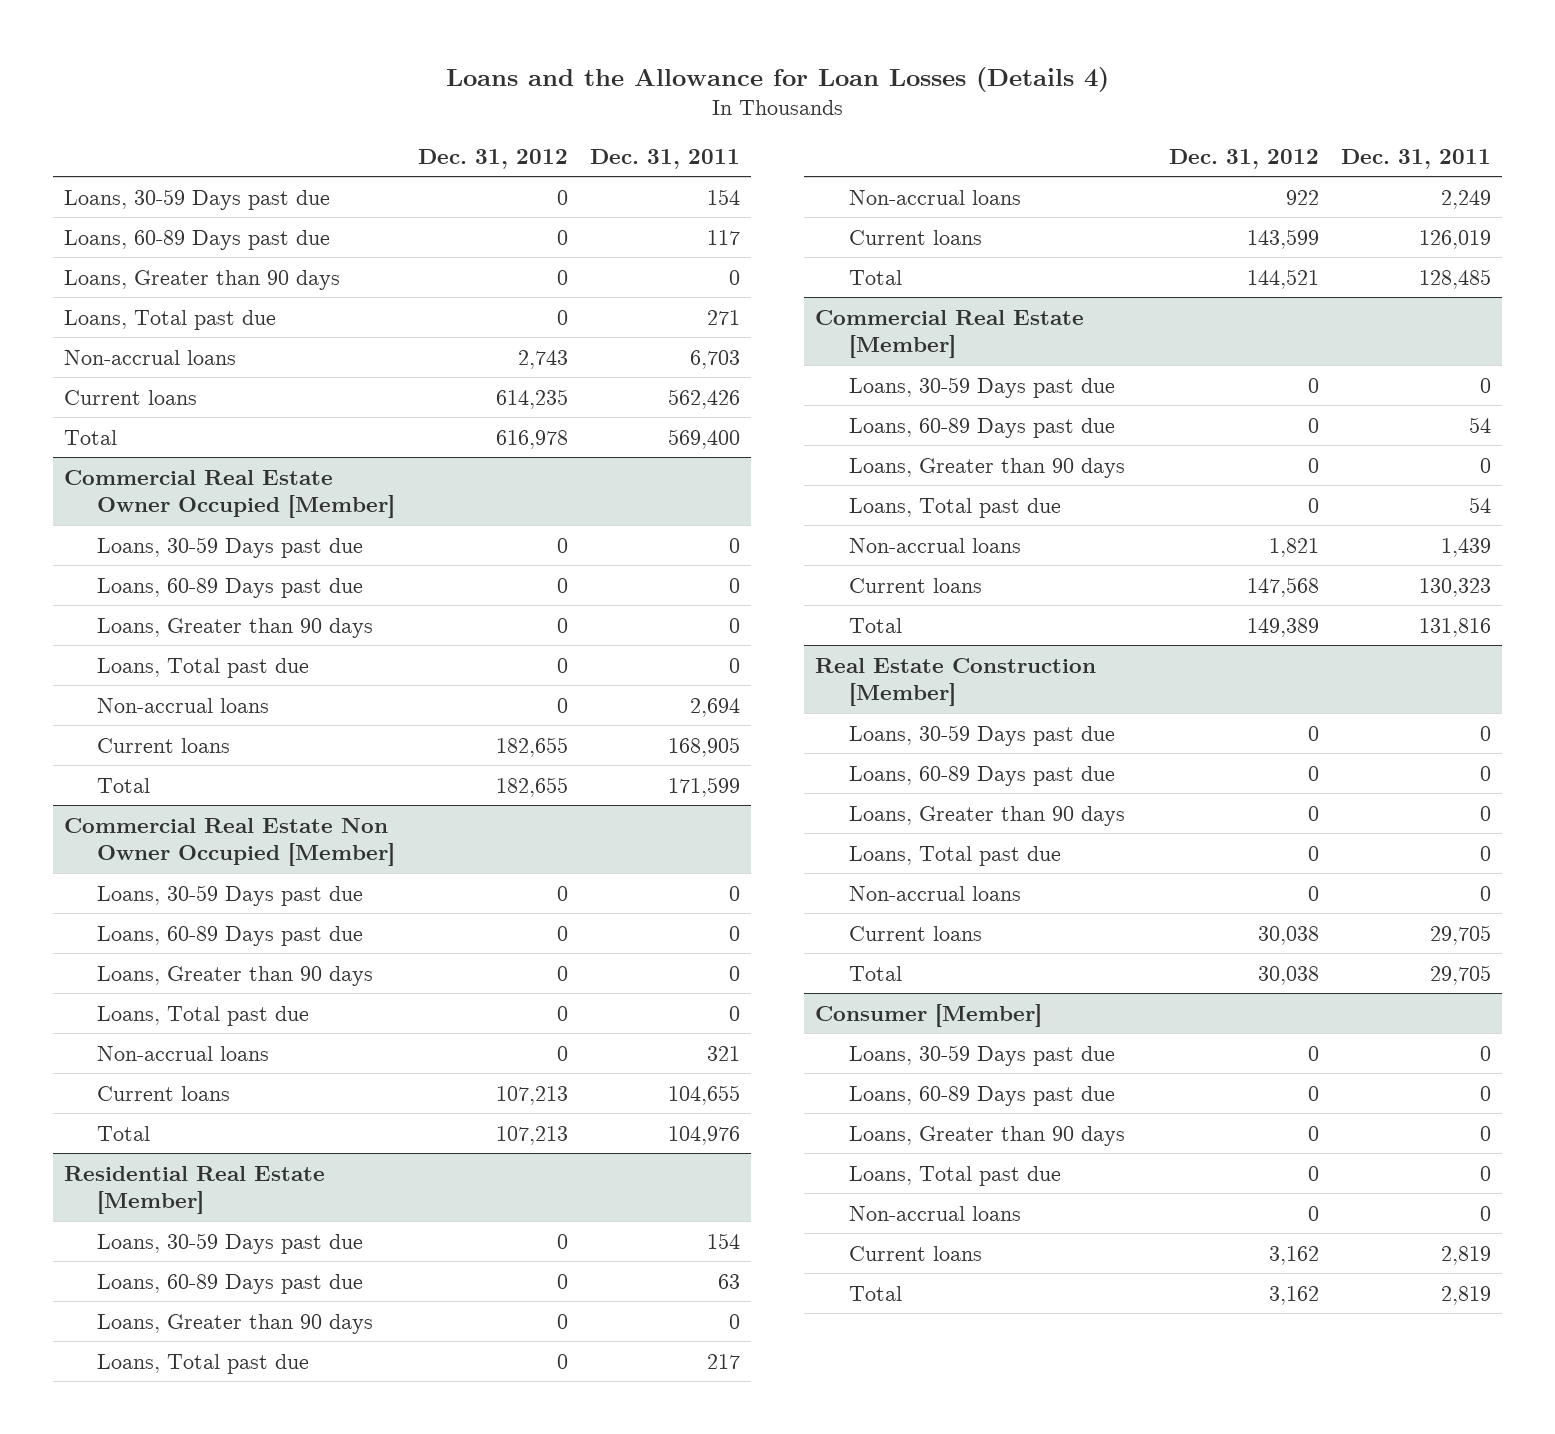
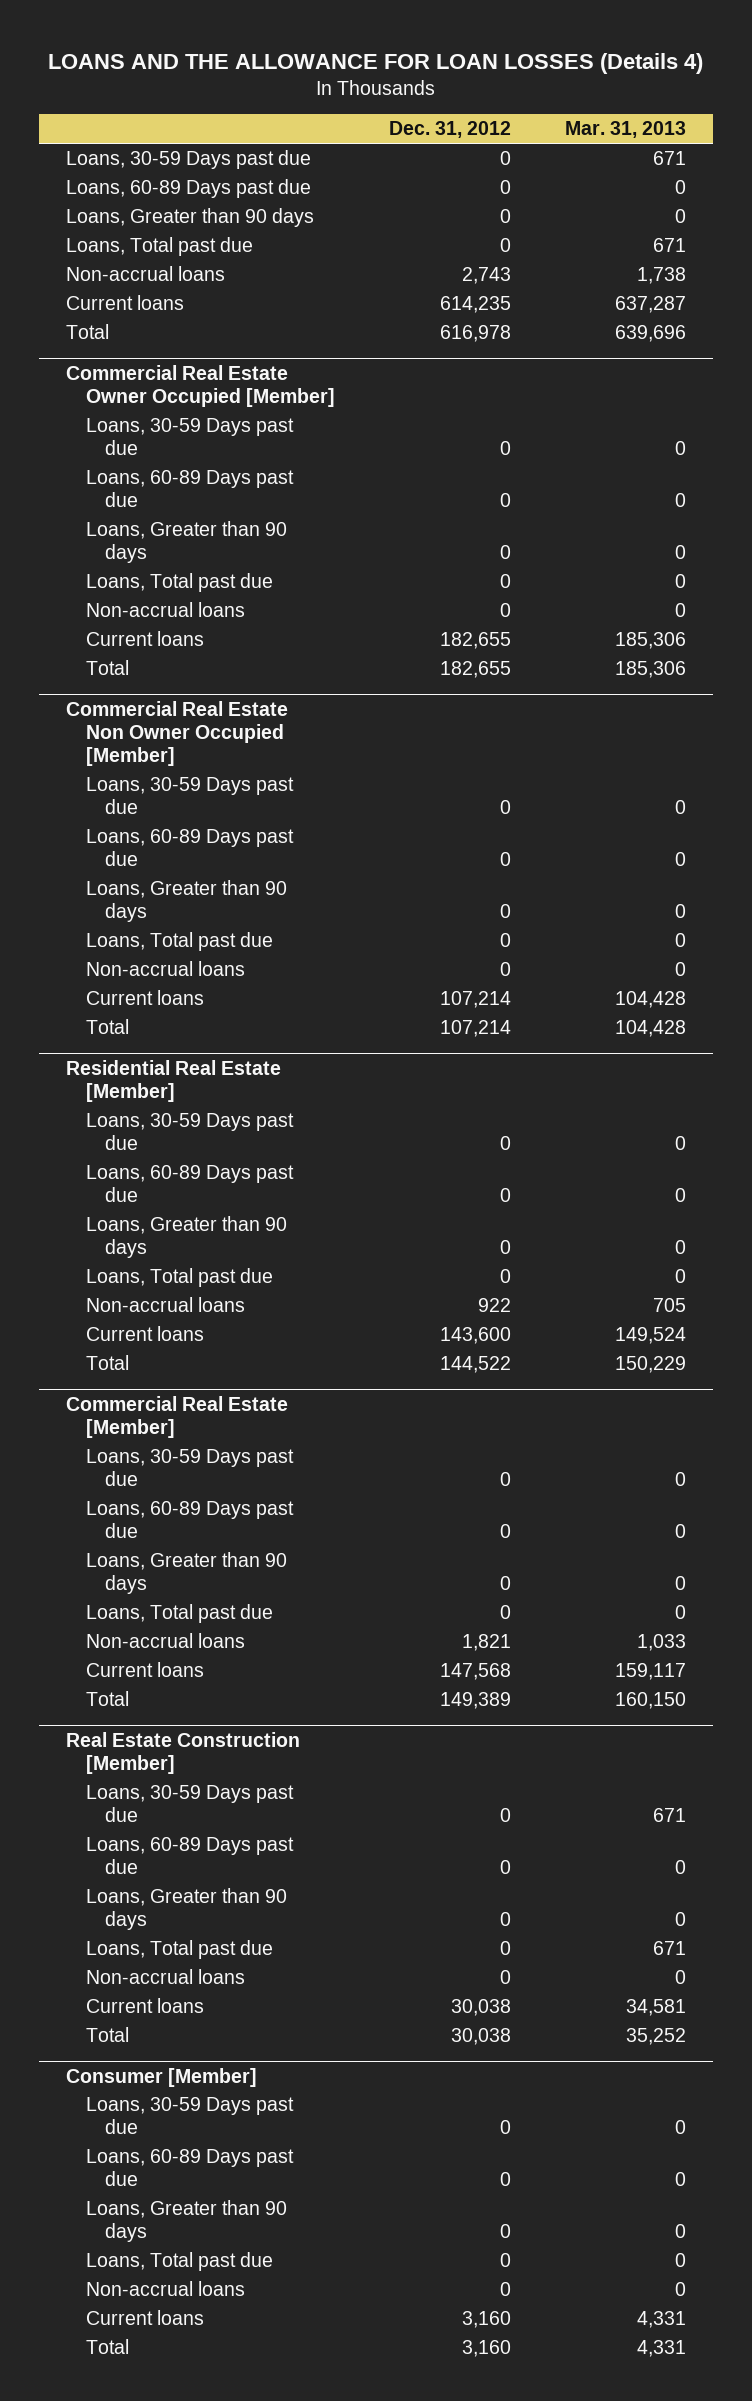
- Loans and the Allowance for Loan Losses (Details 4)
+ LOANS AND THE ALLOWANCE FOR LOAN LOSSES (Details 4)
- | Dec. 31, 2012 | Dec. 31, 2011
+ | Dec. 31, 2012 | Mar. 31, 2013
@ Commercial Real Estate Non Owner Occupied [Member]
- Current loans | 107,213 | 104,655
- Total | 107,213 | 104,976
+ Current loans | 107,214 | 104,428
+ Total | 107,214 | 104,428
@ Residential Real Estate [Member]
- Current loans | 143,599 | 126,019
- Total | 144,521 | 128,485
+ Current loans | 143,600 | 149,524
+ Total | 144,522 | 150,229
@ Consumer [Member]
- Current loans | 3,162 | 2,819
- Total | 3,162 | 2,819
+ Current loans | 3,160 | 4,331
+ Total | 3,160 | 4,331

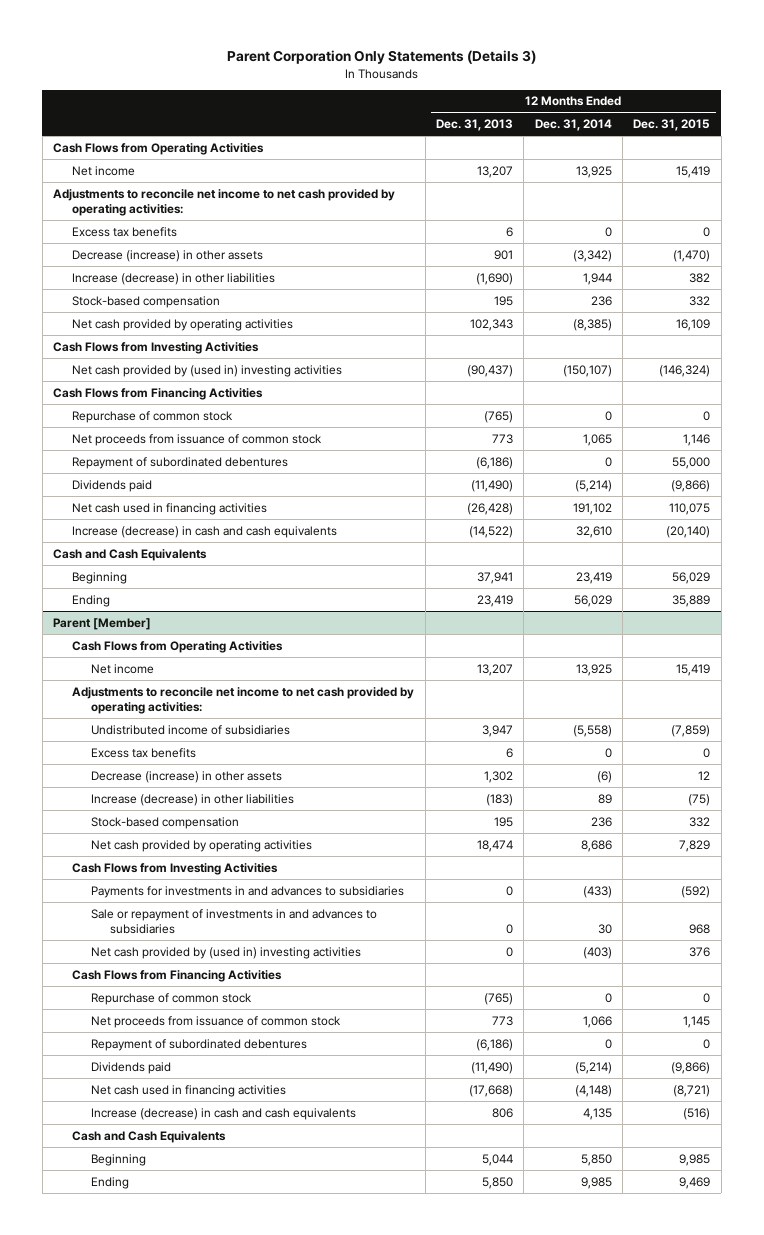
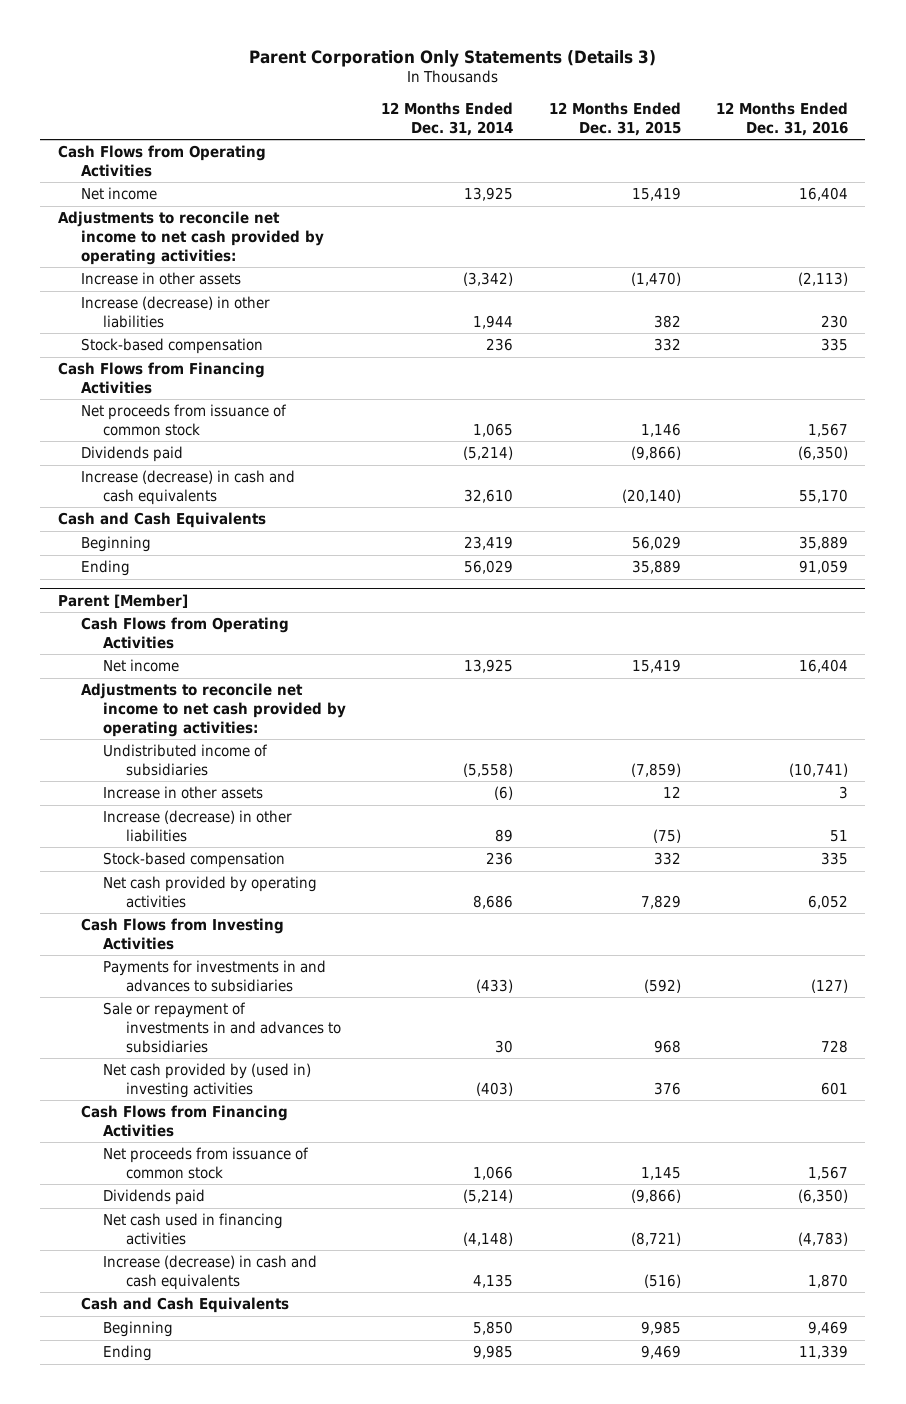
- | 12 Months Ended Dec. 31, 2013 | 12 Months Ended Dec. 31, 2014 | 12 Months Ended Dec. 31, 2015
+ | 12 Months Ended Dec. 31, 2014 | 12 Months Ended Dec. 31, 2015 | 12 Months Ended Dec. 31, 2016
- Excess tax benefits | 6 | 0 | 0
- Decrease (increase) in other assets | 901 | (3,342) | (1,470)
+ Increase in other assets | (3,342) | (1,470) | (2,113)
- Net cash provided by operating activities | 102,343 | (8,385) | 16,109
- Cash Flows from Investing Activities
- Net cash provided by (used in) investing activities | (90,437) | (150,107) | (146,324)
- Repurchase of common stock | (765) | 0 | 0
- Repayment of subordinated debentures | (6,186) | 0 | 55,000
- Net cash used in financing activities | (26,428) | 191,102 | 110,075
@ Parent [Member]
- Excess tax benefits | 6 | 0 | 0
- Decrease (increase) in other assets | 1,302 | (6) | 12
+ Increase in other assets | (6) | 12 | 3
- Repurchase of common stock | (765) | 0 | 0
- Repayment of subordinated debentures | (6,186) | 0 | 0

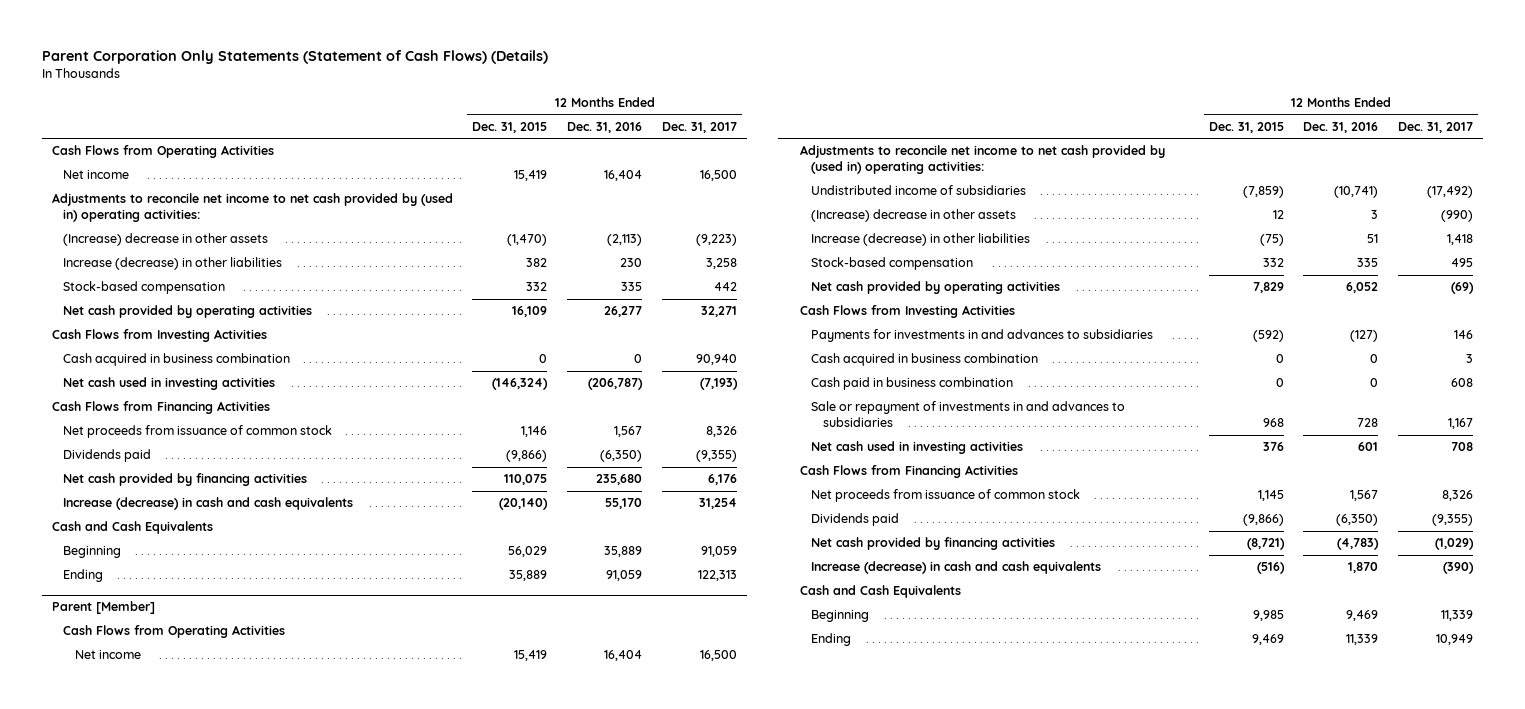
- Parent Corporation Only Statements (Details 3)
+ Parent Corporation Only Statements (Statement of Cash Flows) (Details)
- | 12 Months Ended Dec. 31, 2014 | 12 Months Ended Dec. 31, 2015 | 12 Months Ended Dec. 31, 2016
+ | 12 Months Ended Dec. 31, 2015 | 12 Months Ended Dec. 31, 2016 | 12 Months Ended Dec. 31, 2017
- Adjustments to reconcile net income to net cash provided by operating activities:
- Increase in other assets | (3,342) | (1,470) | (2,113)
+ Adjustments to reconcile net income to net cash provided by (used in) operating activities:
+ (Increase) decrease in other assets | (1,470) | (2,113) | (9,223)
+ Net cash provided by operating activities | 16,109 | 26,277 | 32,271
+ Cash Flows from Investing Activities
+ Cash acquired in business combination | 0 | 0 | 90,940
+ Net cash used in investing activities | (146,324) | (206,787) | (7,193)
+ Net cash provided by financing activities | 110,075 | 235,680 | 6,176
@ Parent [Member]
- Adjustments to reconcile net income to net cash provided by operating activities:
+ Adjustments to reconcile net income to net cash provided by (used in) operating activities:
- Increase in other assets | (6) | 12 | 3
+ (Increase) decrease in other assets | 12 | 3 | (990)
+ Cash acquired in business combination | 0 | 0 | 3
+ Cash paid in business combination | 0 | 0 | 608
- Net cash provided by (used in) investing activities | (403) | 376 | 601
+ Net cash used in investing activities | 376 | 601 | 708
- Net cash used in financing activities | (4,148) | (8,721) | (4,783)
+ Net cash provided by financing activities | (8,721) | (4,783) | (1,029)

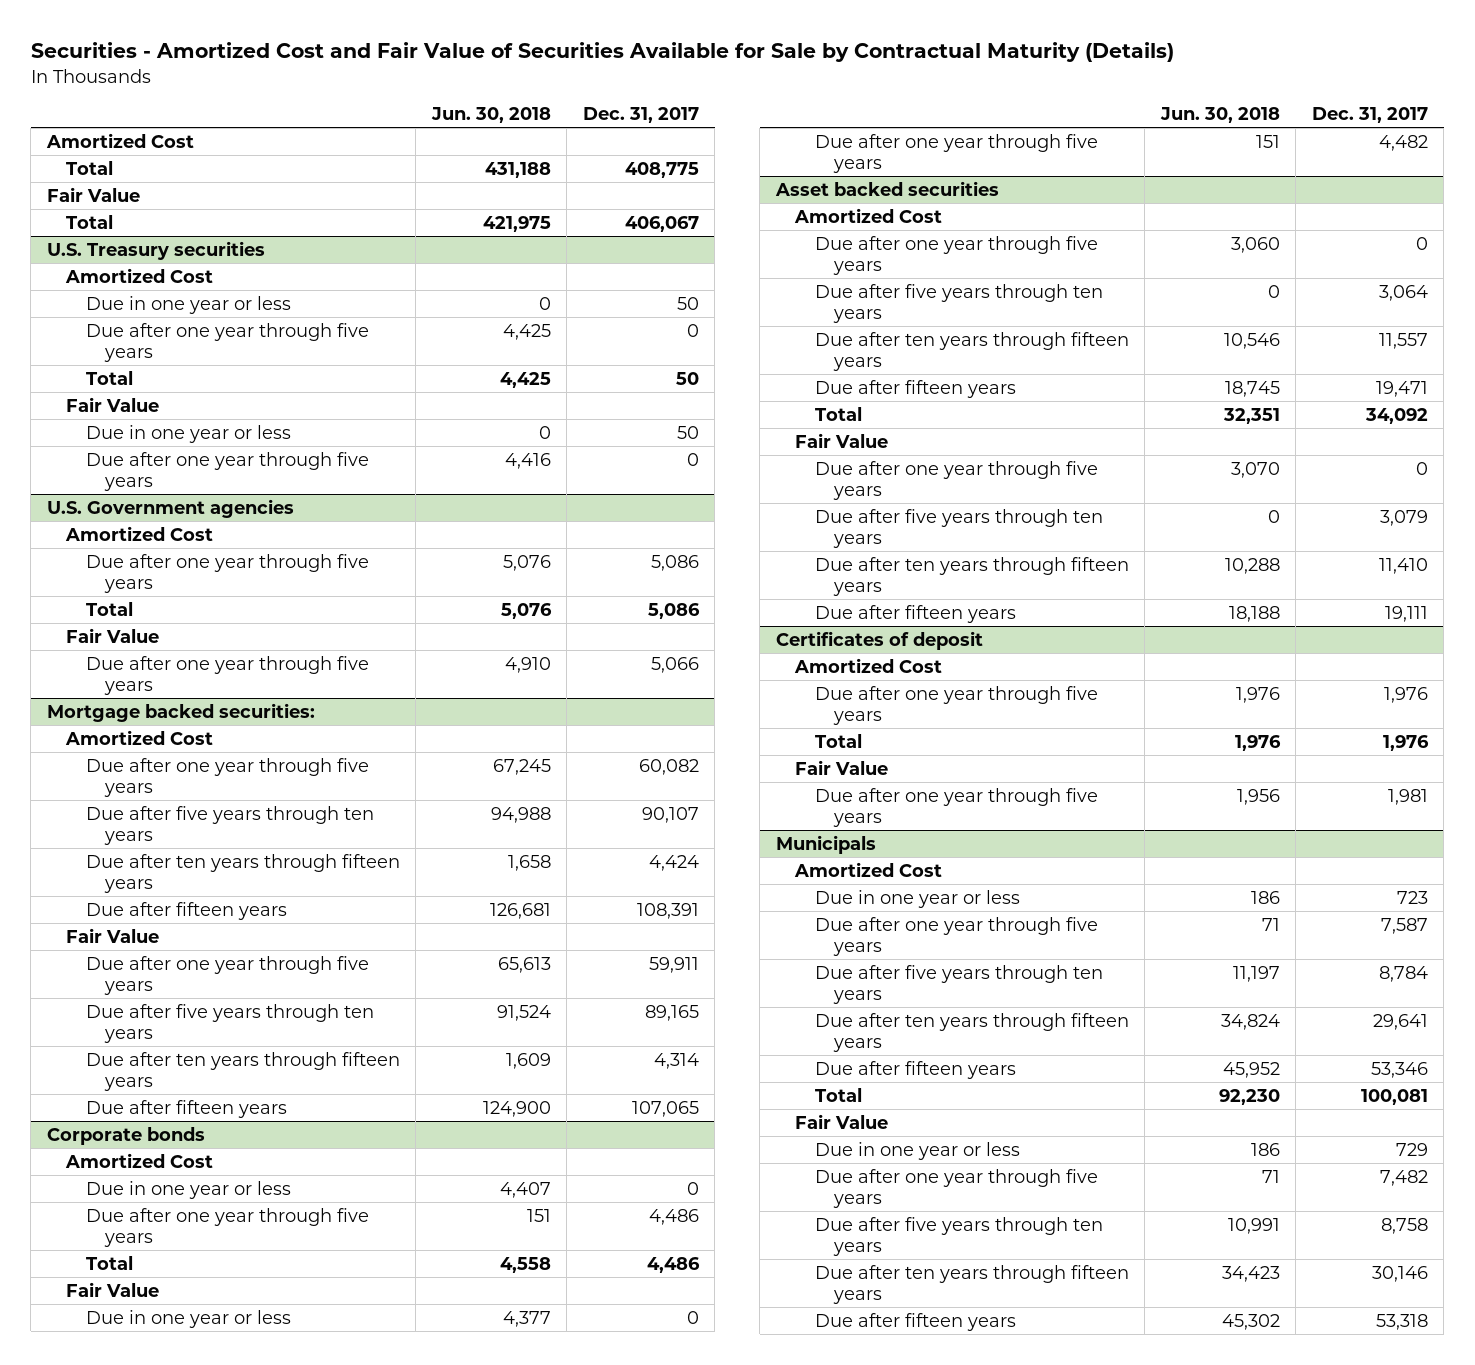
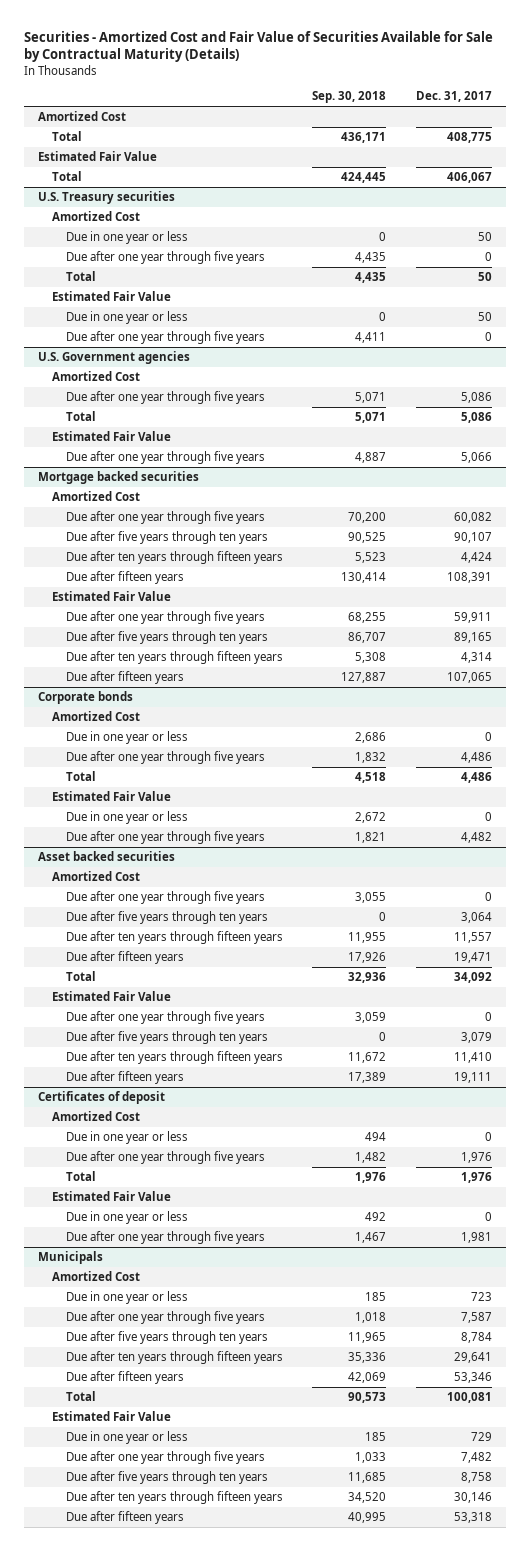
- | Jun. 30, 2018 | Dec. 31, 2017
+ | Sep. 30, 2018 | Dec. 31, 2017
- Fair Value
+ Estimated Fair Value
@ U.S. Treasury securities
- Fair Value
+ Estimated Fair Value
@ U.S. Government agencies
- Fair Value
+ Estimated Fair Value
- Mortgage backed securities:
+ Mortgage backed securities
- Fair Value
+ Estimated Fair Value
@ Corporate bonds
- Fair Value
+ Estimated Fair Value
@ Asset backed securities
- Fair Value
+ Estimated Fair Value
@ Certificates of deposit
+ Due in one year or less | 494 | 0
- Fair Value
+ Estimated Fair Value
+ Due in one year or less | 492 | 0
@ Municipals
- Fair Value
+ Estimated Fair Value

